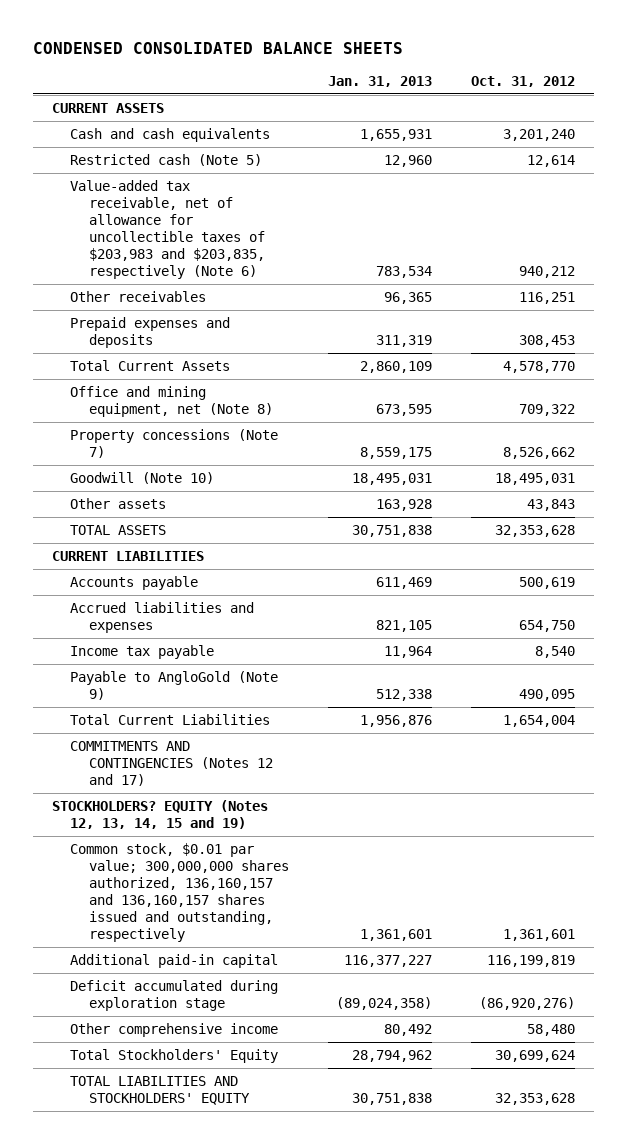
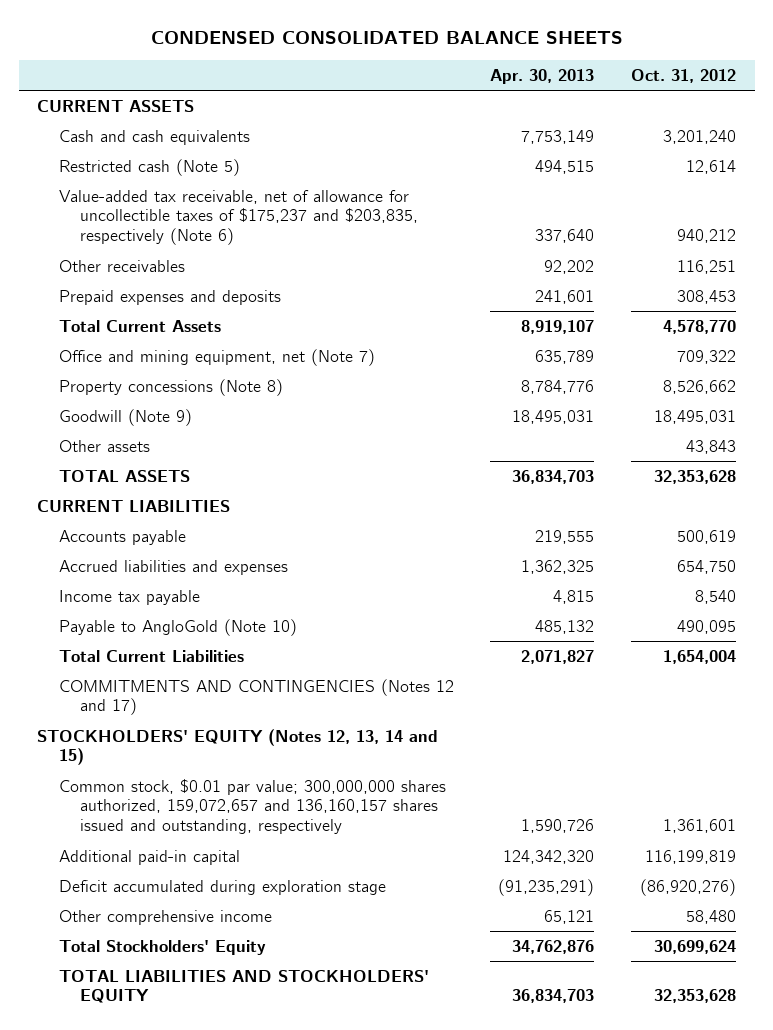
- | Jan. 31, 2013 | Oct. 31, 2012
+ | Apr. 30, 2013 | Oct. 31, 2012
- Value-added tax receivable, net of allowance for uncollectible taxes of $203,983 and $203,835, respectively (Note 6) | 783,534 | 940,212
+ Value-added tax receivable, net of allowance for uncollectible taxes of $175,237 and $203,835, respectively (Note 6) | 337,640 | 940,212
- Office and mining equipment, net (Note 8) | 673,595 | 709,322
- Property concessions (Note 7) | 8,559,175 | 8,526,662
- Goodwill (Note 10) | 18,495,031 | 18,495,031
+ Office and mining equipment, net (Note 7) | 635,789 | 709,322
+ Property concessions (Note 8) | 8,784,776 | 8,526,662
+ Goodwill (Note 9) | 18,495,031 | 18,495,031
- Payable to AngloGold (Note 9) | 512,338 | 490,095
+ Payable to AngloGold (Note 10) | 485,132 | 490,095
- STOCKHOLDERS? EQUITY (Notes 12, 13, 14, 15 and 19)
- Common stock, $0.01 par value; 300,000,000 shares authorized, 136,160,157 and 136,160,157 shares issued and outstanding, respectively | 1,361,601 | 1,361,601
+ STOCKHOLDERS' EQUITY (Notes 12, 13, 14 and 15)
+ Common stock, $0.01 par value; 300,000,000 shares authorized, 159,072,657 and 136,160,157 shares issued and outstanding, respectively | 1,590,726 | 1,361,601

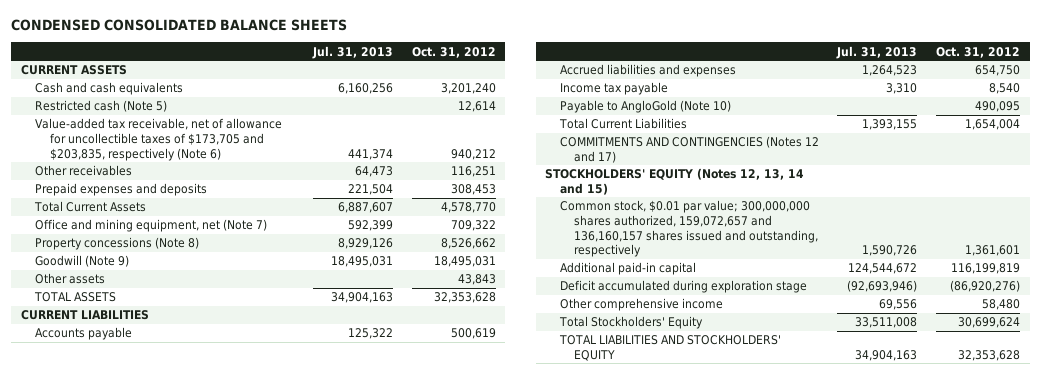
- | Apr. 30, 2013 | Oct. 31, 2012
+ | Jul. 31, 2013 | Oct. 31, 2012
- Value-added tax receivable, net of allowance for uncollectible taxes of $175,237 and $203,835, respectively (Note 6) | 337,640 | 940,212
+ Value-added tax receivable, net of allowance for uncollectible taxes of $173,705 and $203,835, respectively (Note 6) | 441,374 | 940,212

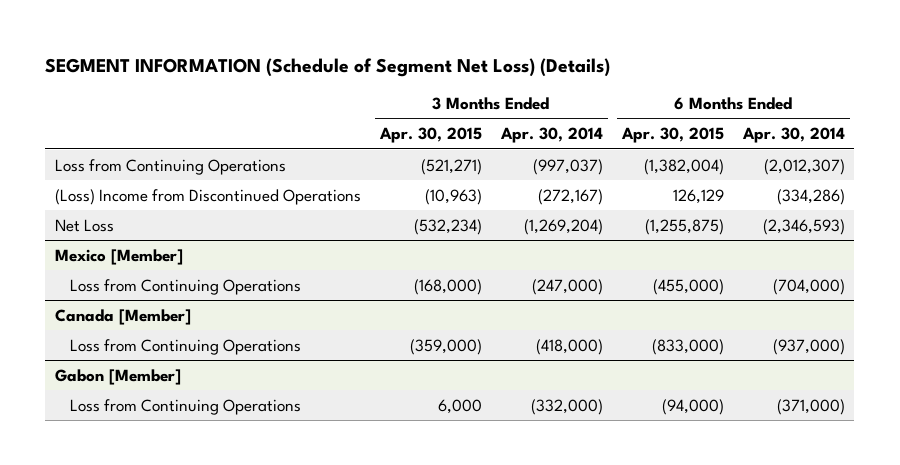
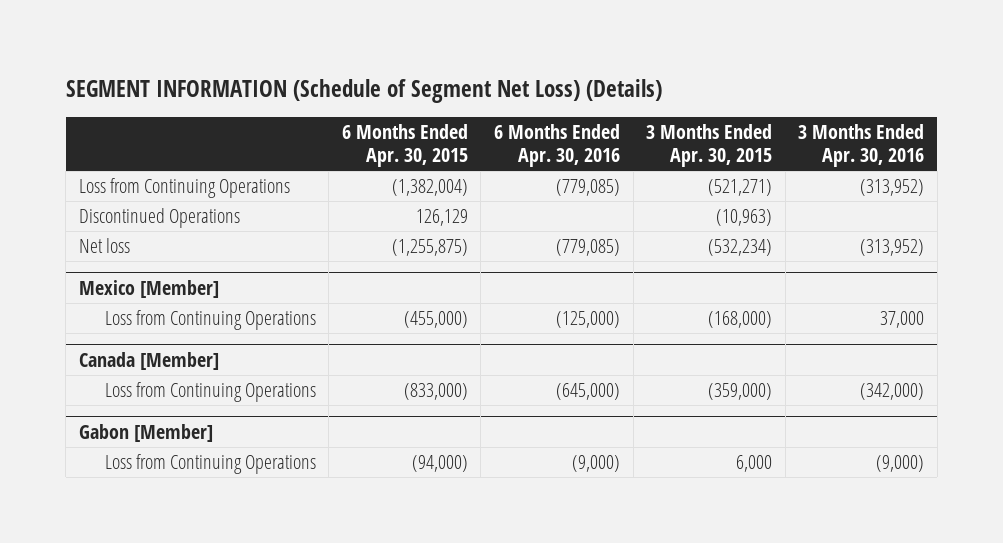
- | 3 Months Ended Apr. 30, 2015 | 3 Months Ended Apr. 30, 2014 | 6 Months Ended Apr. 30, 2015 | 6 Months Ended Apr. 30, 2014
+ | 6 Months Ended Apr. 30, 2015 | 6 Months Ended Apr. 30, 2016 | 3 Months Ended Apr. 30, 2015 | 3 Months Ended Apr. 30, 2016
- (Loss) Income from Discontinued Operations | (10,963) | (272,167) | 126,129 | (334,286)
- Net Loss | (532,234) | (1,269,204) | (1,255,875) | (2,346,593)
+ Discontinued Operations | 126,129 | | (10,963) |
+ Net loss | (1,255,875) | (779,085) | (532,234) | (313,952)

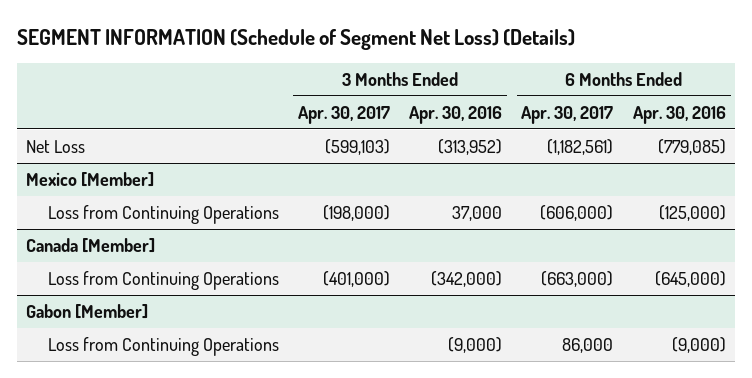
- | 6 Months Ended Apr. 30, 2015 | 6 Months Ended Apr. 30, 2016 | 3 Months Ended Apr. 30, 2015 | 3 Months Ended Apr. 30, 2016
+ | 3 Months Ended Apr. 30, 2017 | 3 Months Ended Apr. 30, 2016 | 6 Months Ended Apr. 30, 2017 | 6 Months Ended Apr. 30, 2016
- Loss from Continuing Operations | (1,382,004) | (779,085) | (521,271) | (313,952)
- Discontinued Operations | 126,129 | | (10,963) |
- Net loss | (1,255,875) | (779,085) | (532,234) | (313,952)
+ Net Loss | (599,103) | (313,952) | (1,182,561) | (779,085)

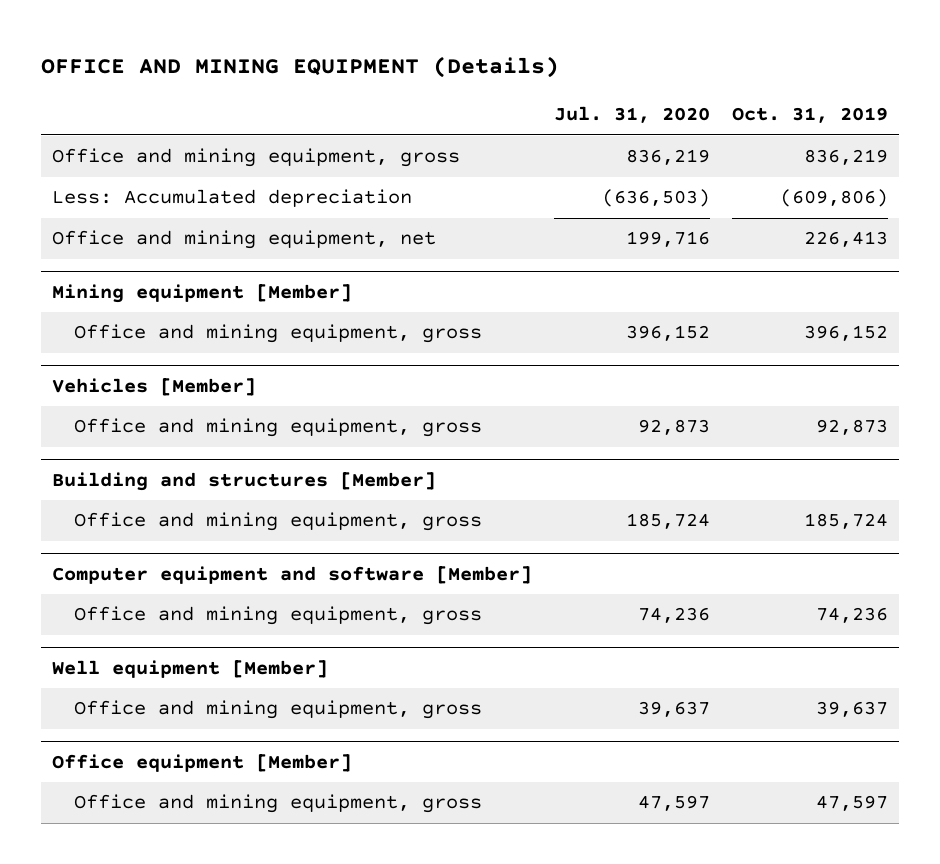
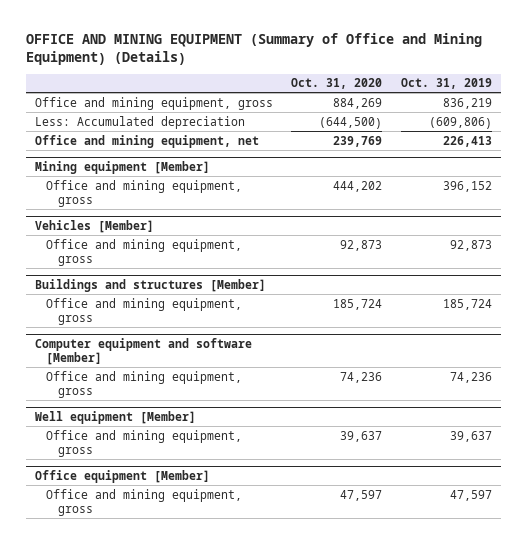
- OFFICE AND MINING EQUIPMENT (Details)
+ OFFICE AND MINING EQUIPMENT (Summary of Office and Mining Equipment) (Details)
- | Jul. 31, 2020 | Oct. 31, 2019
+ | Oct. 31, 2020 | Oct. 31, 2019
- Building and structures [Member]
+ Buildings and structures [Member]

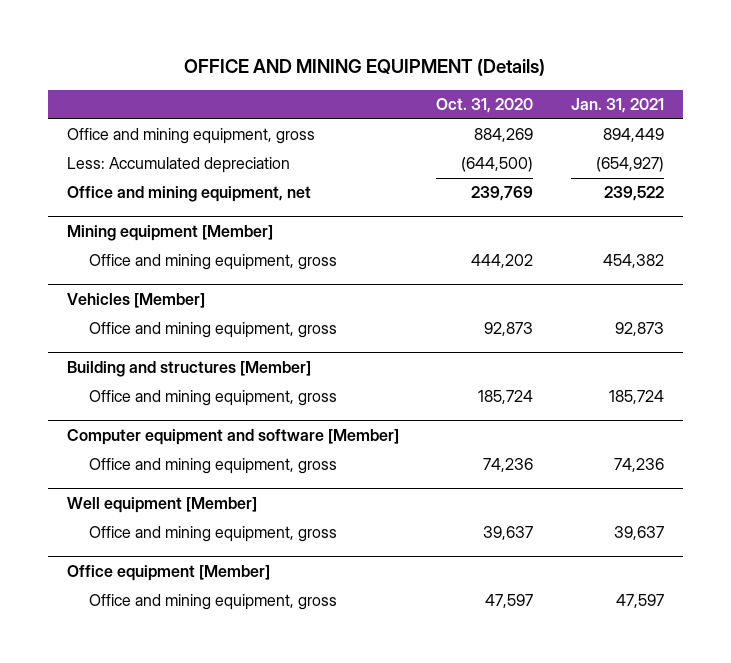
- OFFICE AND MINING EQUIPMENT (Summary of Office and Mining Equipment) (Details)
+ OFFICE AND MINING EQUIPMENT (Details)
- | Oct. 31, 2020 | Oct. 31, 2019
+ | Oct. 31, 2020 | Jan. 31, 2021
- Buildings and structures [Member]
+ Building and structures [Member]

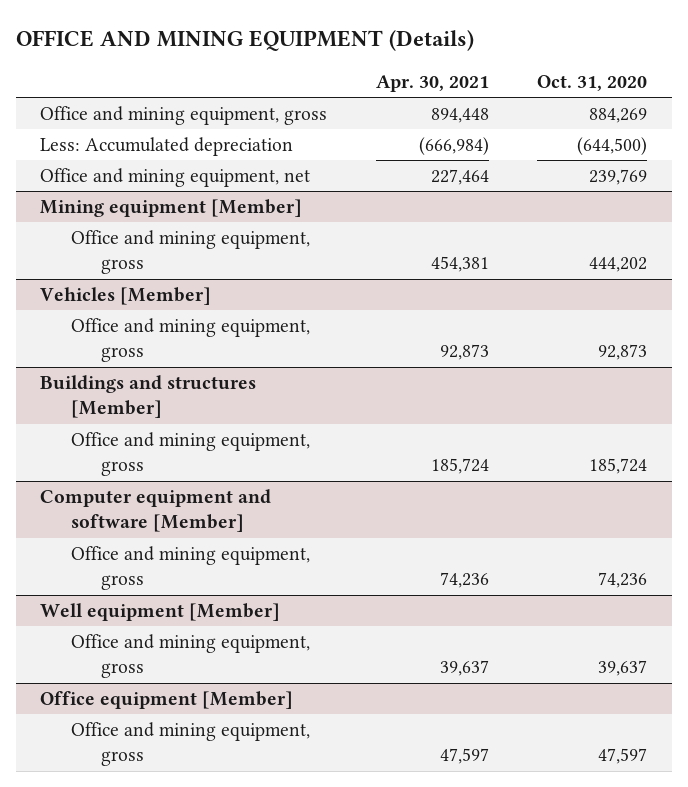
- | Oct. 31, 2020 | Jan. 31, 2021
+ | Apr. 30, 2021 | Oct. 31, 2020
- Building and structures [Member]
+ Buildings and structures [Member]

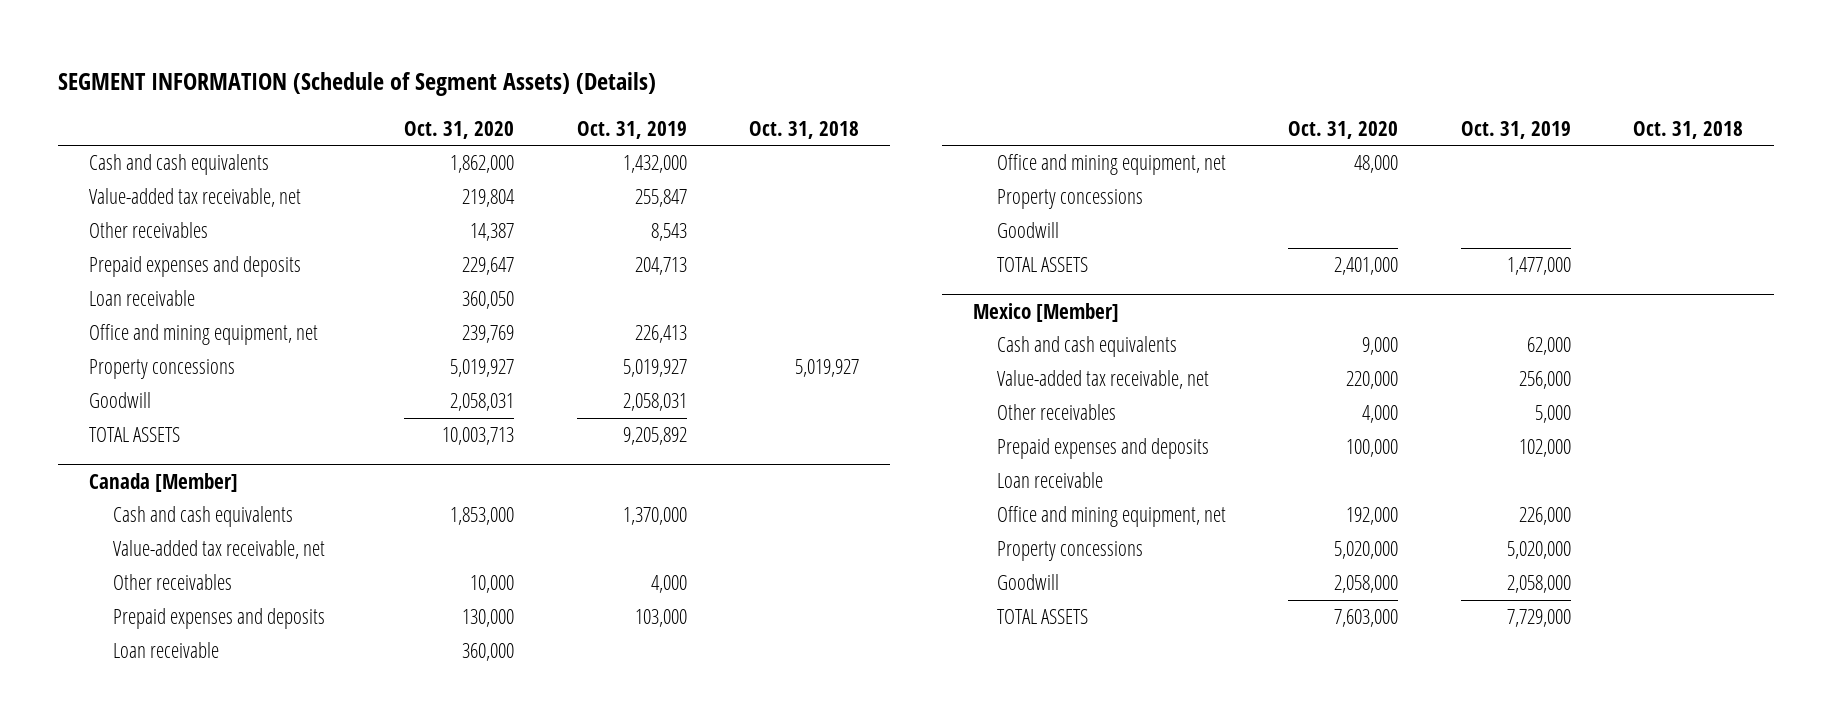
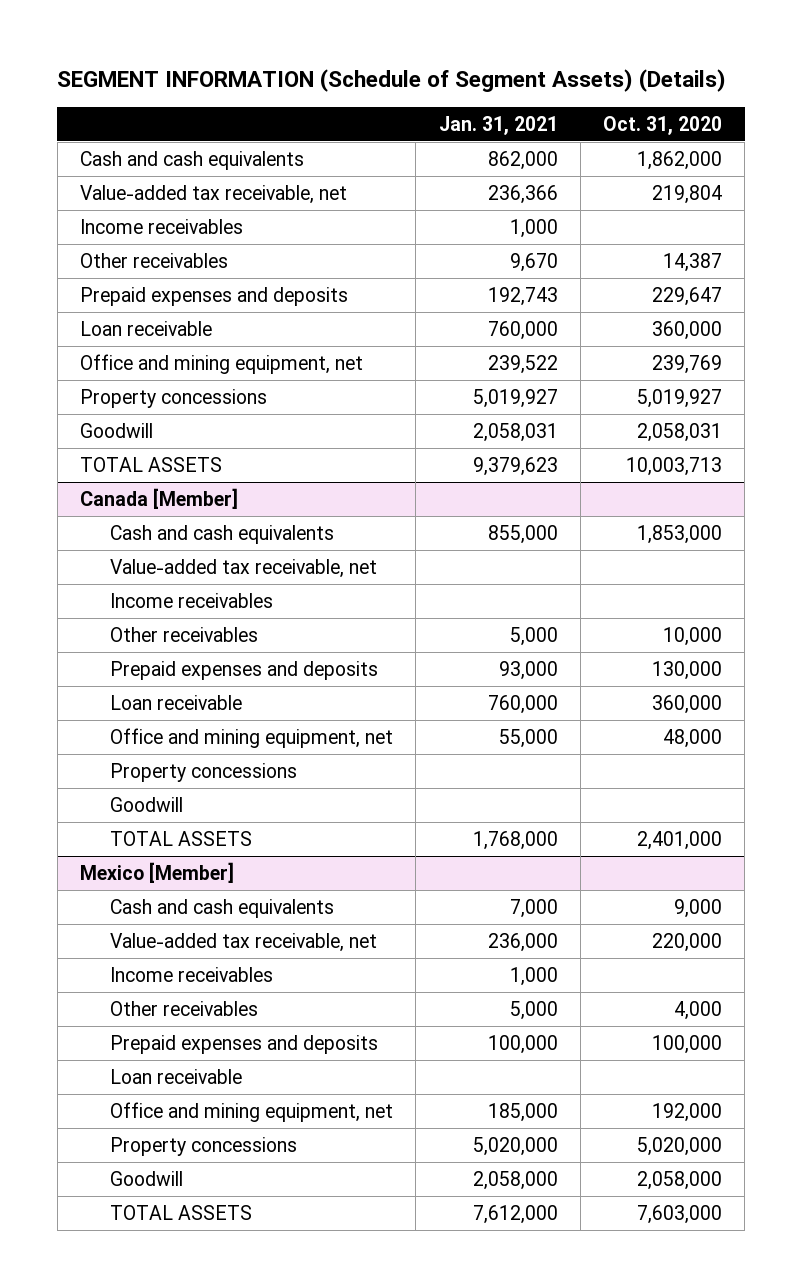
- | Oct. 31, 2020 | Oct. 31, 2019 | Oct. 31, 2018
+ | Jan. 31, 2021 | Oct. 31, 2020
+ Income receivables | 1,000 |
- Loan receivable | 360,050 | |
+ Loan receivable | 760,000 | 360,000
@ Canada [Member]
+ Income receivables
@ Mexico [Member]
+ Income receivables | 1,000 |

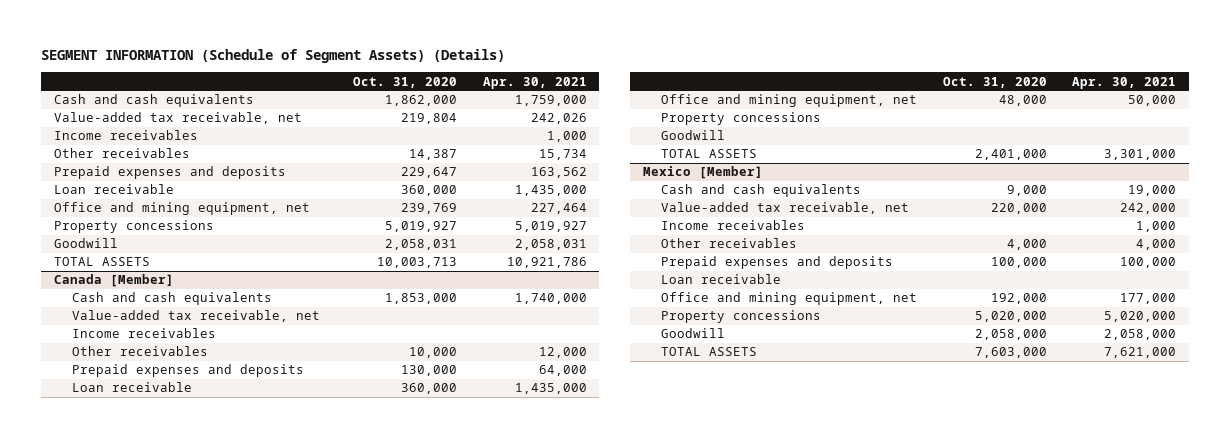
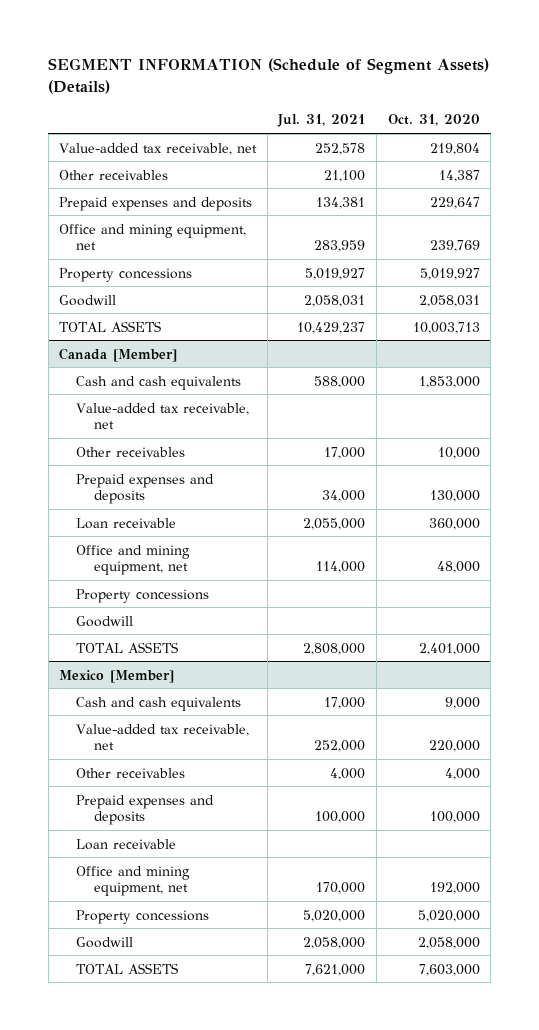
- | Oct. 31, 2020 | Apr. 30, 2021
+ | Jul. 31, 2021 | Oct. 31, 2020
- Cash and cash equivalents | 1,862,000 | 1,759,000
- Income receivables | | 1,000
- Loan receivable | 360,000 | 1,435,000
@ Canada [Member]
- Income receivables
@ Mexico [Member]
- Income receivables | | 1,000

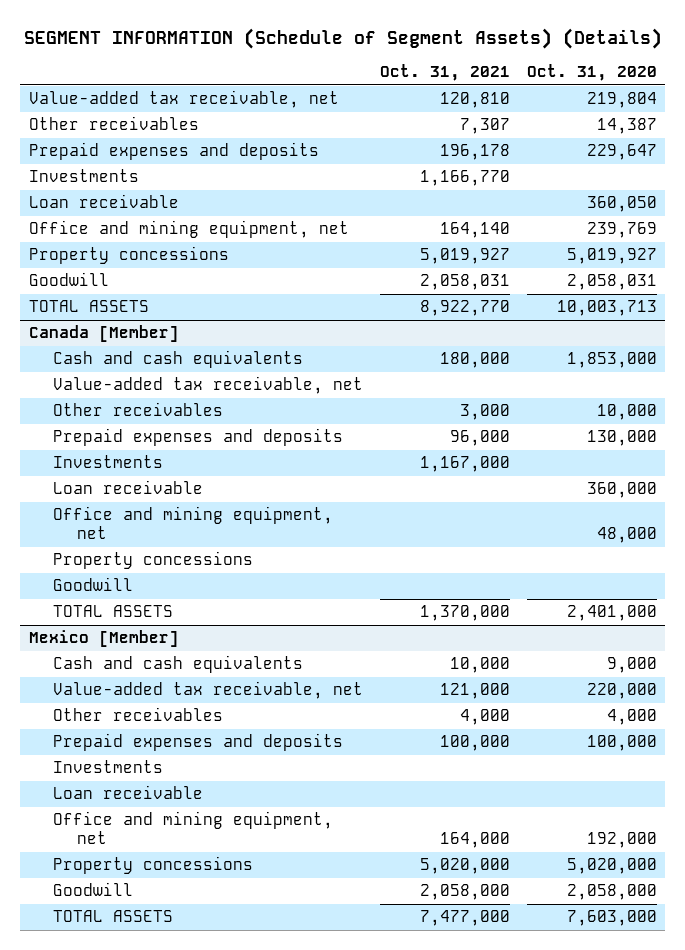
- | Jul. 31, 2021 | Oct. 31, 2020
+ | Oct. 31, 2021 | Oct. 31, 2020
+ Investments | 1,166,770 |
+ Loan receivable | | 360,050
@ Canada [Member]
+ Investments | 1,167,000 |
@ Mexico [Member]
+ Investments

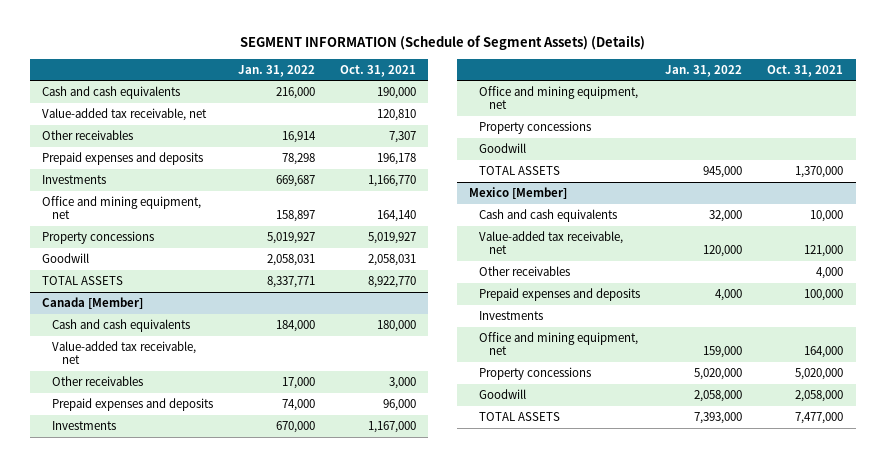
- | Oct. 31, 2021 | Oct. 31, 2020
+ | Jan. 31, 2022 | Oct. 31, 2021
+ Cash and cash equivalents | 216,000 | 190,000
- Loan receivable | | 360,050
@ Canada [Member]
- Loan receivable | | 360,000
@ Mexico [Member]
- Loan receivable

